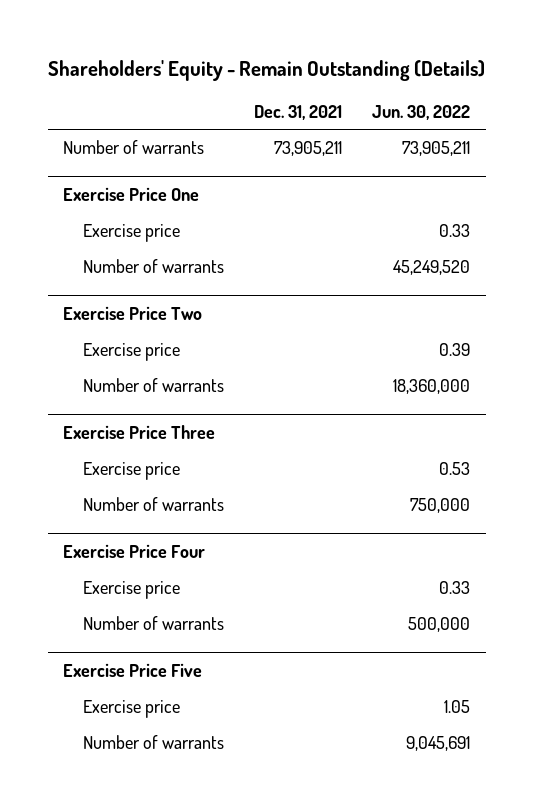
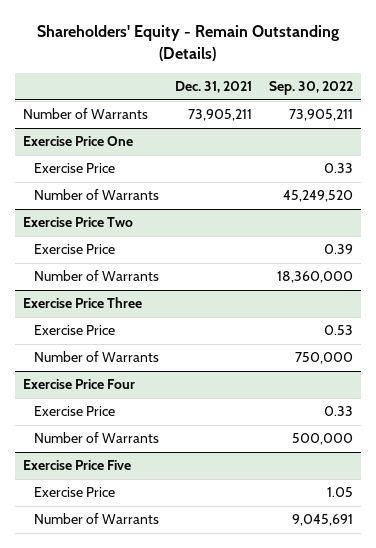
- | Dec. 31, 2021 | Jun. 30, 2022
+ | Dec. 31, 2021 | Sep. 30, 2022
- Number of warrants | 73,905,211 | 73,905,211
+ Number of Warrants | 73,905,211 | 73,905,211
@ Exercise Price One
- Exercise price | | 0.33
- Number of warrants | | 45,249,520
+ Exercise Price | | 0.33
+ Number of Warrants | | 45,249,520
@ Exercise Price Two
- Exercise price | | 0.39
- Number of warrants | | 18,360,000
+ Exercise Price | | 0.39
+ Number of Warrants | | 18,360,000
@ Exercise Price Three
- Exercise price | | 0.53
- Number of warrants | | 750,000
+ Exercise Price | | 0.53
+ Number of Warrants | | 750,000
@ Exercise Price Four
- Exercise price | | 0.33
- Number of warrants | | 500,000
+ Exercise Price | | 0.33
+ Number of Warrants | | 500,000
@ Exercise Price Five
- Exercise price | | 1.05
- Number of warrants | | 9,045,691
+ Exercise Price | | 1.05
+ Number of Warrants | | 9,045,691

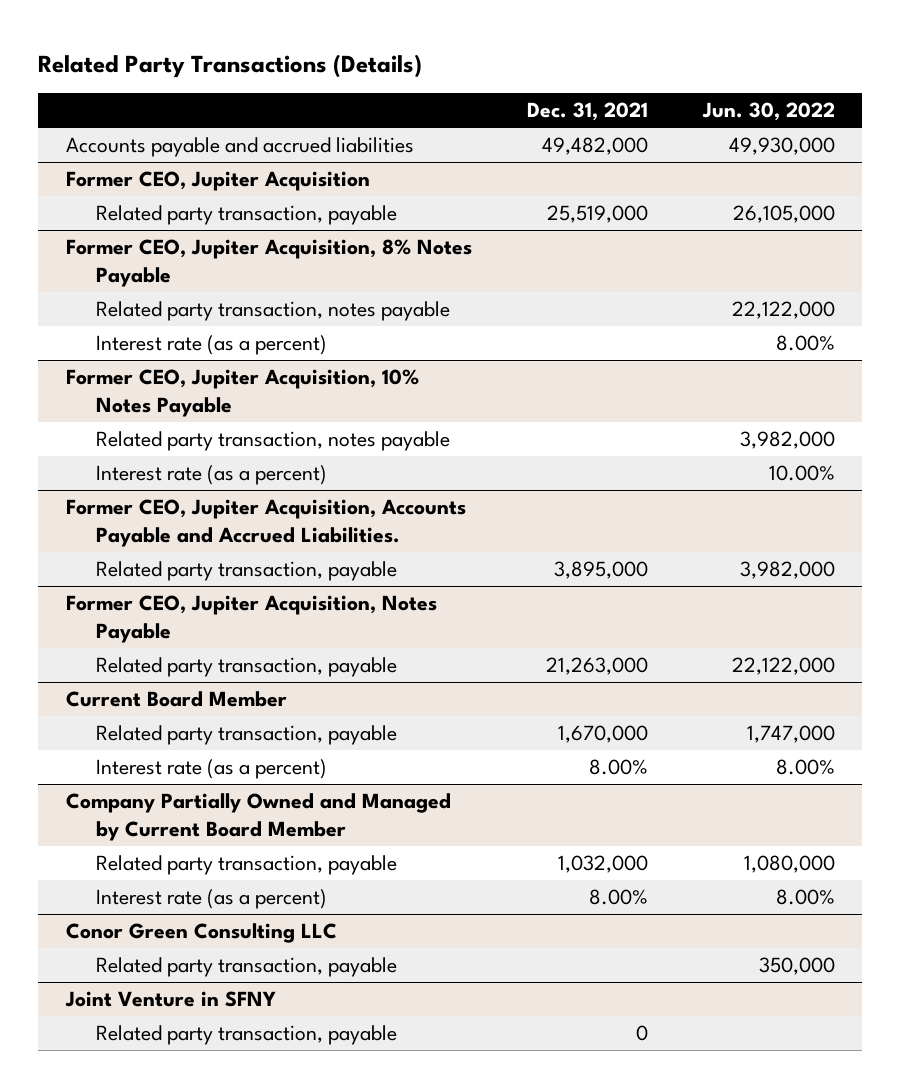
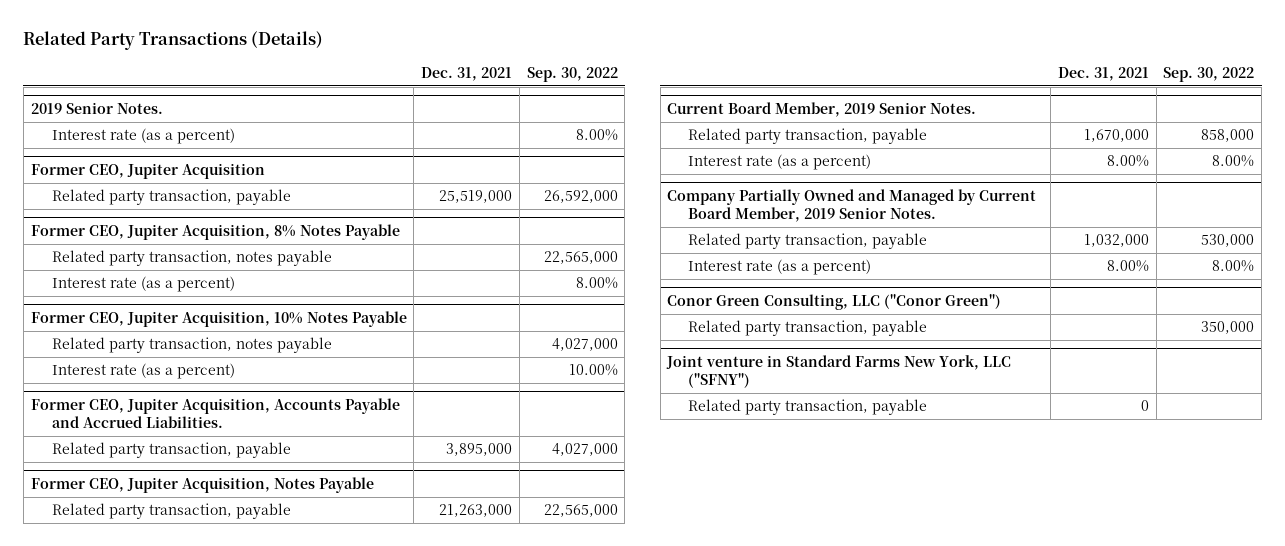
- | Dec. 31, 2021 | Jun. 30, 2022
+ | Dec. 31, 2021 | Sep. 30, 2022
- Accounts payable and accrued liabilities | 49,482,000 | 49,930,000
+ 2019 Senior Notes.
+ Interest rate (as a percent) | | 8.00%
- Current Board Member
+ Current Board Member, 2019 Senior Notes.
- Company Partially Owned and Managed by Current Board Member
+ Company Partially Owned and Managed by Current Board Member, 2019 Senior Notes.
- Conor Green Consulting LLC
+ Conor Green Consulting, LLC ("Conor Green")
- Joint Venture in SFNY
+ Joint venture in Standard Farms New York, LLC ("SFNY")

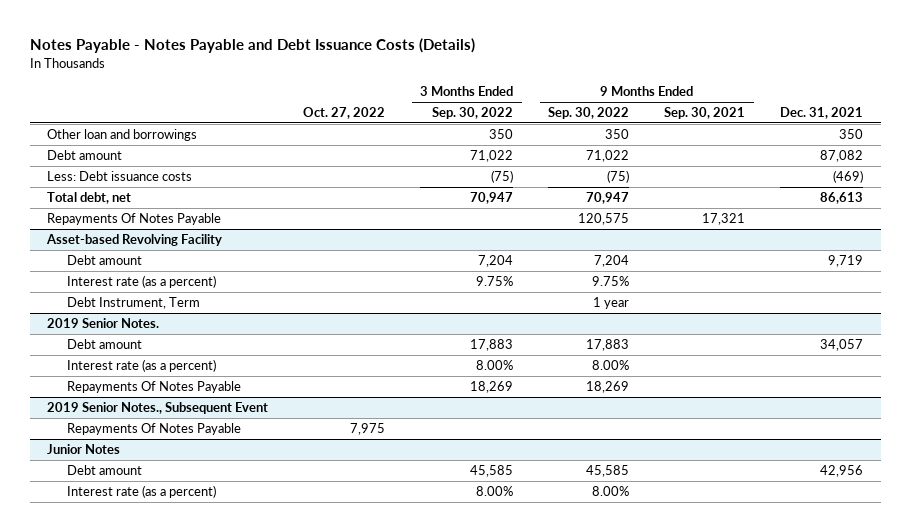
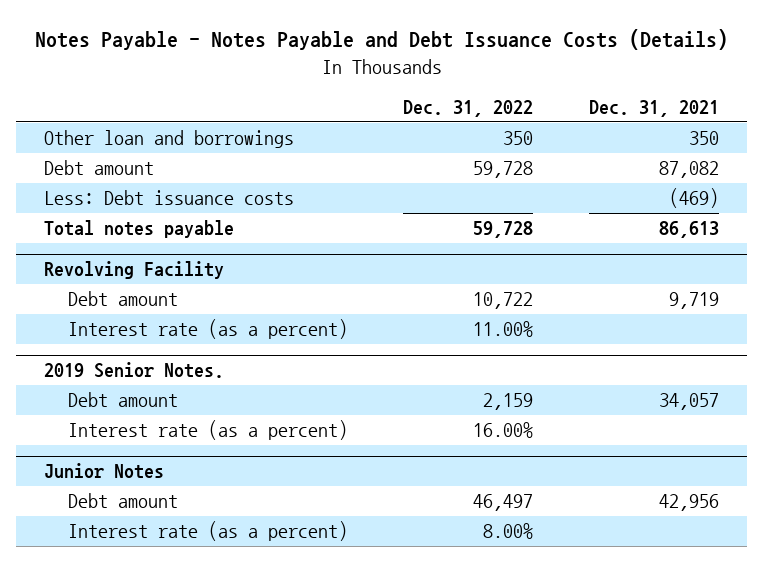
- | Oct. 27, 2022 | 3 Months Ended Sep. 30, 2022 | 9 Months Ended Sep. 30, 2022 | 9 Months Ended Sep. 30, 2021 | Dec. 31, 2021
+ | Dec. 31, 2022 | Dec. 31, 2021
- Total debt, net | | 70,947 | 70,947 | | 86,613
- Repayments Of Notes Payable | | | 120,575 | 17,321 |
- Asset-based Revolving Facility
+ Total notes payable | 59,728 | 86,613
+ Revolving Facility
- Debt Instrument, Term | | | 1 year | |
@ 2019 Senior Notes.
- Repayments Of Notes Payable | | 18,269 | 18,269 | |
- 2019 Senior Notes., Subsequent Event
- Repayments Of Notes Payable | 7,975 | | | |

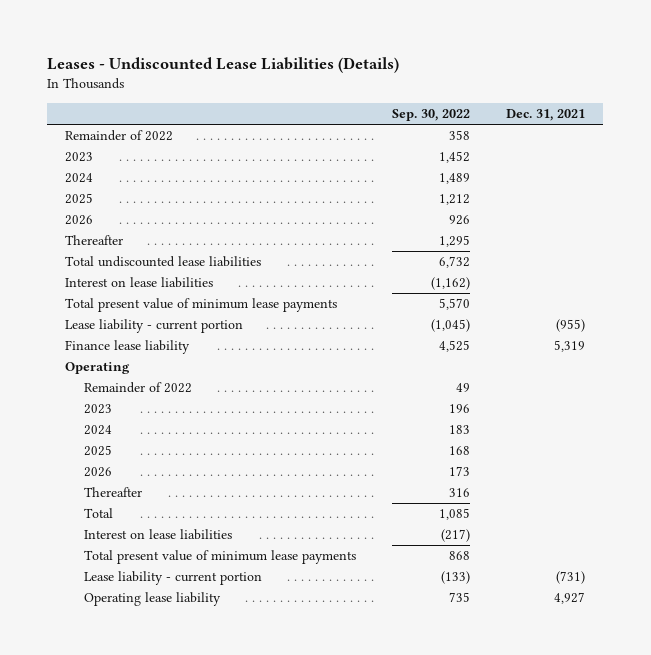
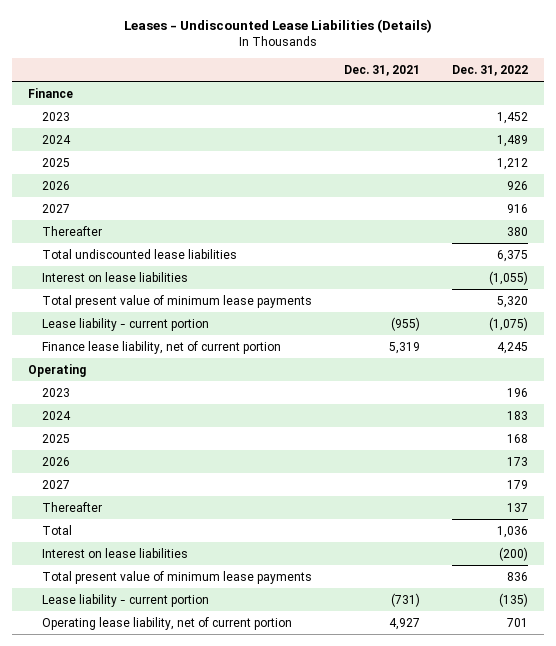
- | Sep. 30, 2022 | Dec. 31, 2021
+ | Dec. 31, 2021 | Dec. 31, 2022
- Remainder of 2022 | 358 |
+ Finance
+ 2027 | | 916
- Finance lease liability | 4,525 | 5,319
+ Finance lease liability, net of current portion | 5,319 | 4,245
- Remainder of 2022 | 49 |
+ 2027 | | 179
- Operating lease liability | 735 | 4,927
+ Operating lease liability, net of current portion | 4,927 | 701

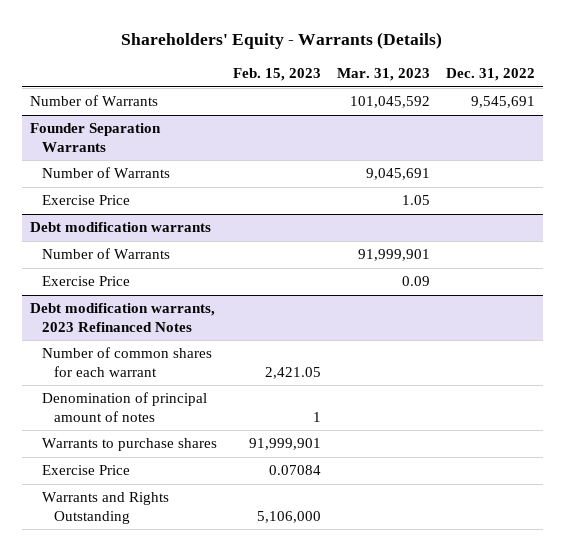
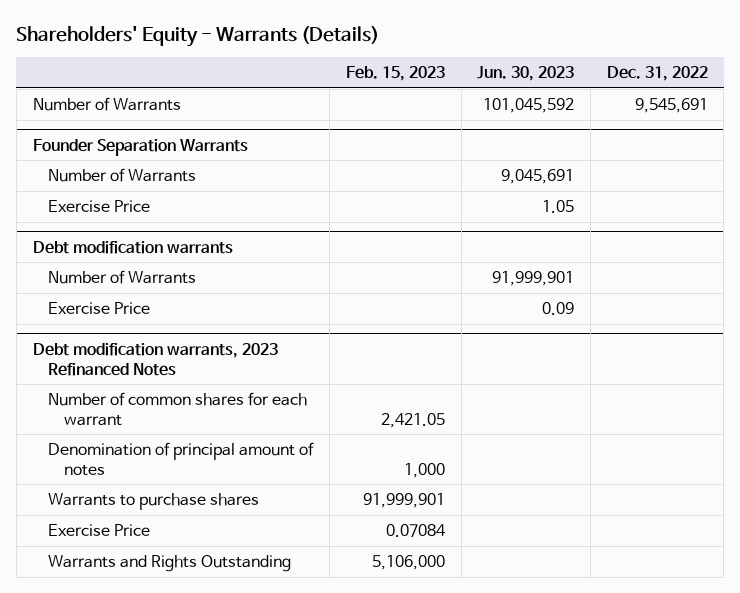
- | Feb. 15, 2023 | Mar. 31, 2023 | Dec. 31, 2022
+ | Feb. 15, 2023 | Jun. 30, 2023 | Dec. 31, 2022
@ Debt modification warrants, 2023 Refinanced Notes
- Denomination of principal amount of notes | 1 | |
+ Denomination of principal amount of notes | 1,000 | |

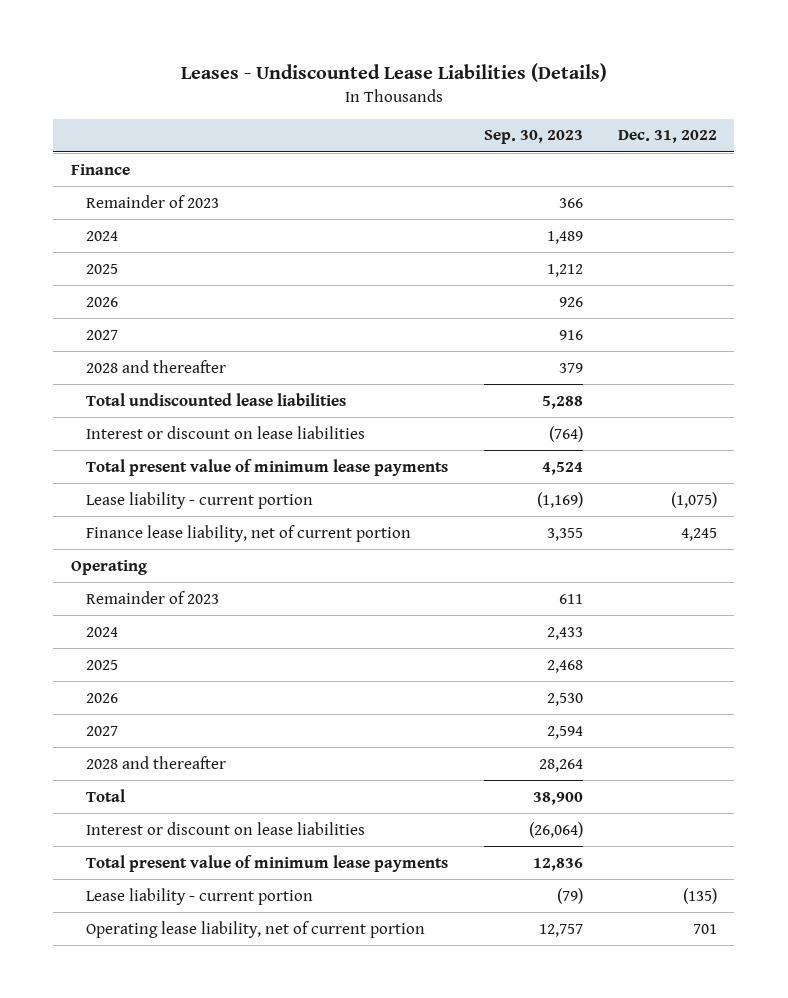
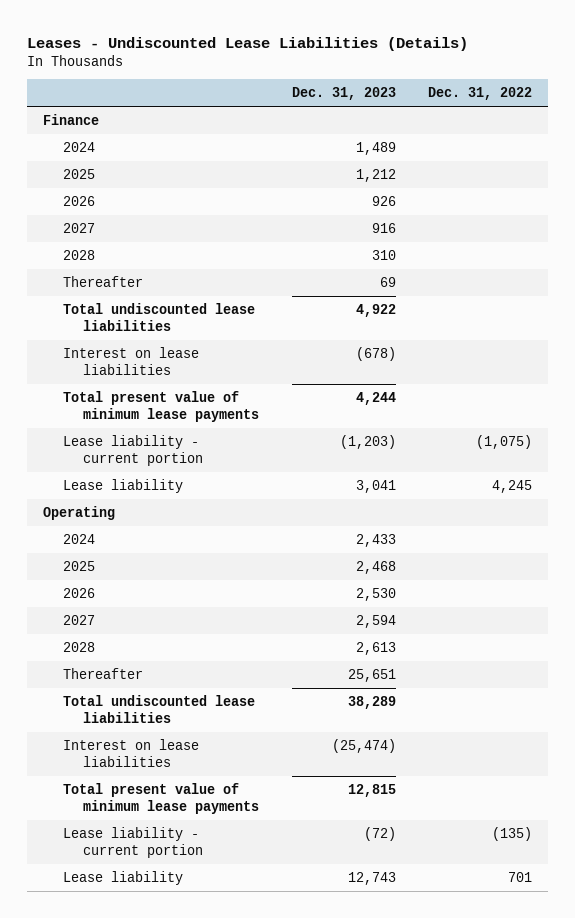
- | Sep. 30, 2023 | Dec. 31, 2022
+ | Dec. 31, 2023 | Dec. 31, 2022
- Remainder of 2023 | 366 |
- 2028 and thereafter | 379 |
+ 2028 | 310 |
+ Thereafter | 69 |
- Interest or discount on lease liabilities | (764) |
+ Interest on lease liabilities | (678) |
- Finance lease liability, net of current portion | 3,355 | 4,245
+ Lease liability | 3,041 | 4,245
- Remainder of 2023 | 611 |
- 2028 and thereafter | 28,264 |
- Total | 38,900 |
- Interest or discount on lease liabilities | (26,064) |
+ 2028 | 2,613 |
+ Thereafter | 25,651 |
+ Total undiscounted lease liabilities | 38,289 |
+ Interest on lease liabilities | (25,474) |
- Operating lease liability, net of current portion | 12,757 | 701
+ Lease liability | 12,743 | 701

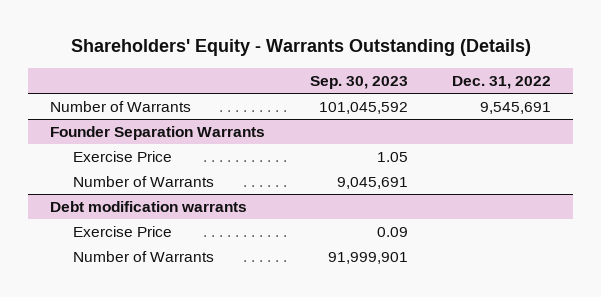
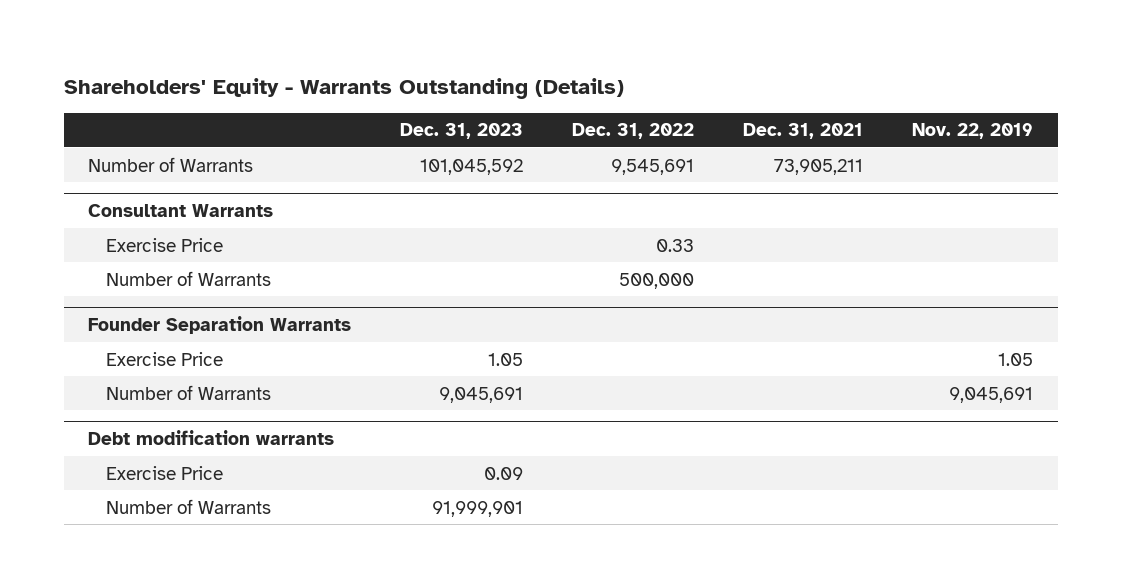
- | Sep. 30, 2023 | Dec. 31, 2022
+ | Dec. 31, 2023 | Dec. 31, 2022 | Dec. 31, 2021 | Nov. 22, 2019
+ Consultant Warrants
+ Exercise Price | | 0.33 | |
+ Number of Warrants | | 500,000 | |

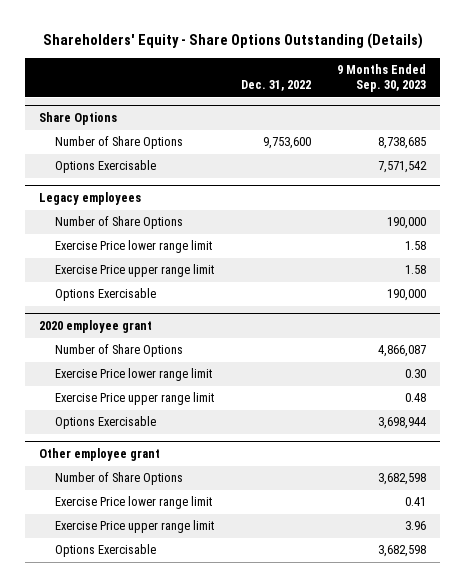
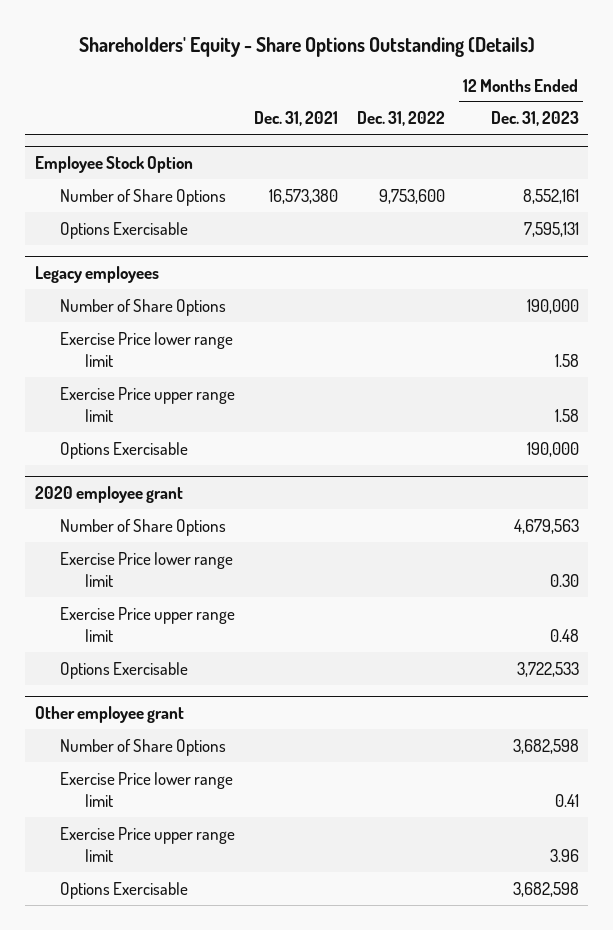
- | Dec. 31, 2022 | 9 Months Ended Sep. 30, 2023
+ | Dec. 31, 2021 | Dec. 31, 2022 | 12 Months Ended Dec. 31, 2023
- Share Options
+ Employee Stock Option

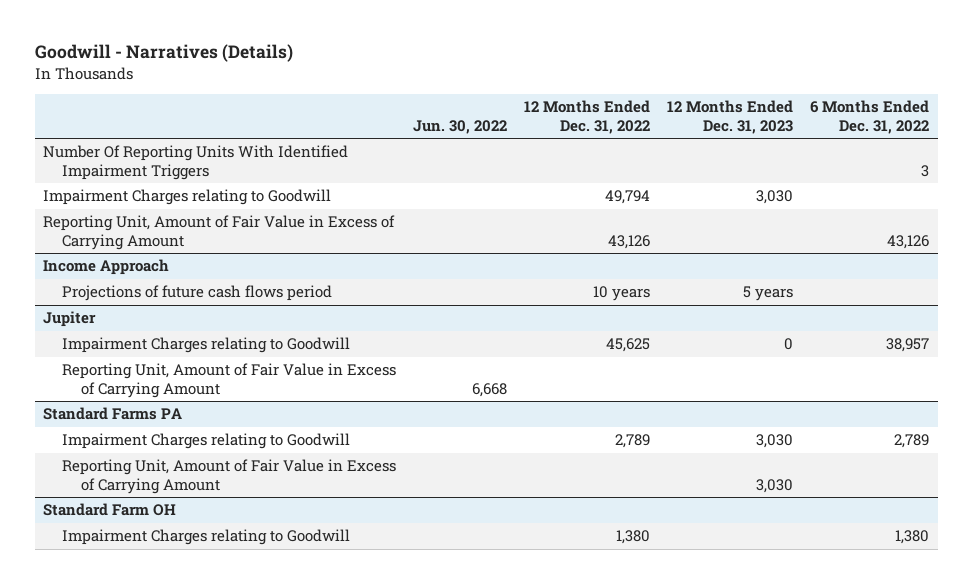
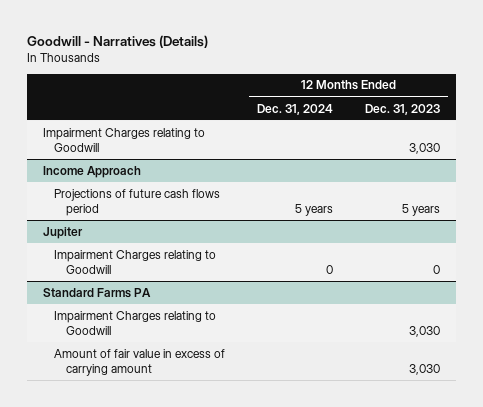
- | Jun. 30, 2022 | 12 Months Ended Dec. 31, 2022 | 12 Months Ended Dec. 31, 2023 | 6 Months Ended Dec. 31, 2022
+ | 12 Months Ended Dec. 31, 2024 | 12 Months Ended Dec. 31, 2023
- Number Of Reporting Units With Identified Impairment Triggers | | | | 3
- Reporting Unit, Amount of Fair Value in Excess of Carrying Amount | | 43,126 | | 43,126
@ Jupiter
- Reporting Unit, Amount of Fair Value in Excess of Carrying Amount | 6,668 | | |
@ Standard Farms PA
- Reporting Unit, Amount of Fair Value in Excess of Carrying Amount | | | 3,030 |
- Standard Farm OH
- Impairment Charges relating to Goodwill | | 1,380 | | 1,380
@ Standard Farms PA
+ Amount of fair value in excess of carrying amount | | 3,030

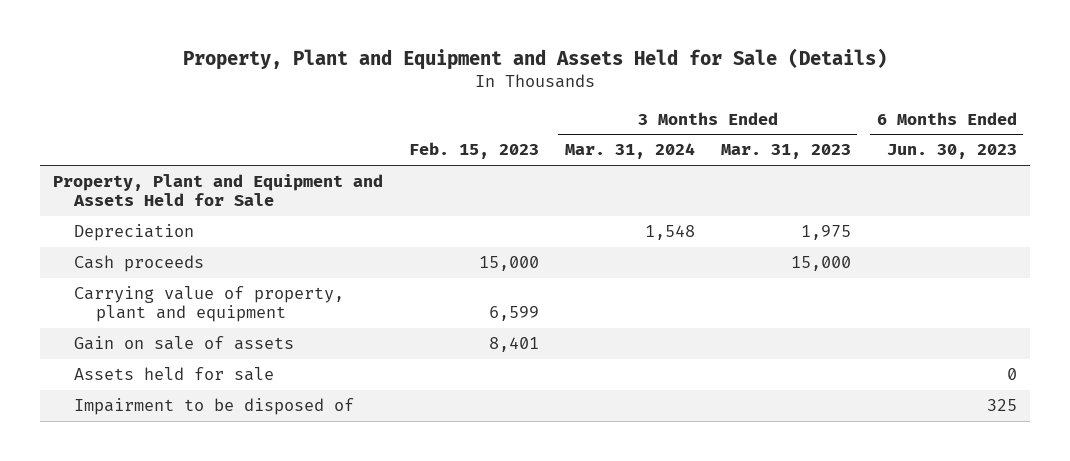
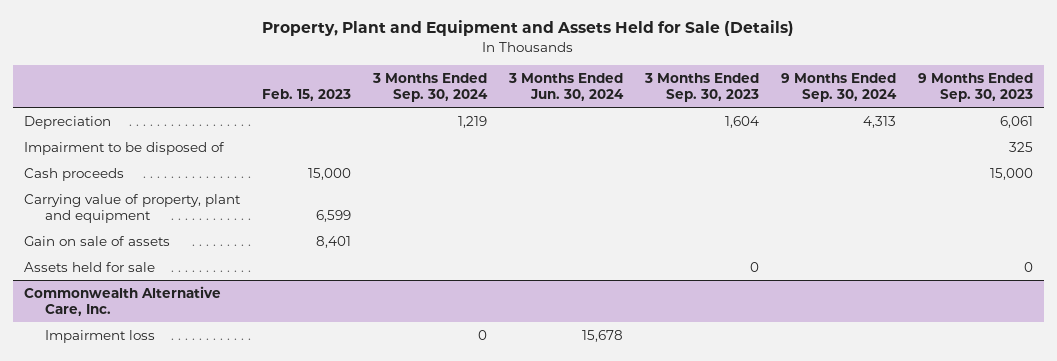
- | Feb. 15, 2023 | 3 Months Ended Mar. 31, 2024 | 3 Months Ended Mar. 31, 2023 | 6 Months Ended Jun. 30, 2023
+ | Feb. 15, 2023 | 3 Months Ended Sep. 30, 2024 | 3 Months Ended Jun. 30, 2024 | 3 Months Ended Sep. 30, 2023 | 9 Months Ended Sep. 30, 2024 | 9 Months Ended Sep. 30, 2023
- Property, Plant and Equipment and Assets Held for Sale
moved up: Impairment to be disposed of | | | | | | 325
+ Commonwealth Alternative Care, Inc.
+ Impairment loss | | 0 | 15,678 | | |

